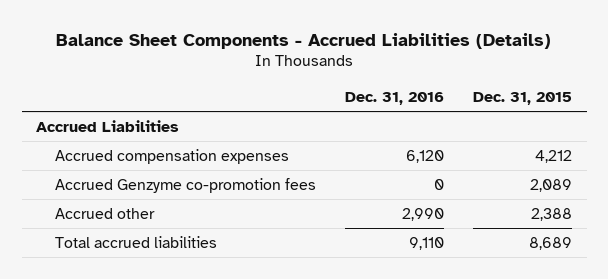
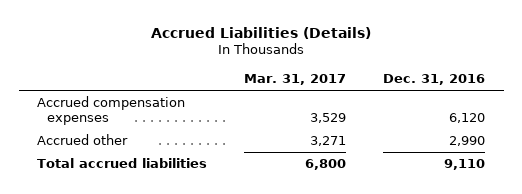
- Balance Sheet Components - Accrued Liabilities (Details)
+ Accrued Liabilities (Details)
- | Dec. 31, 2016 | Dec. 31, 2015
+ | Mar. 31, 2017 | Dec. 31, 2016
- Accrued Liabilities
- Accrued Genzyme co-promotion fees | 0 | 2,089

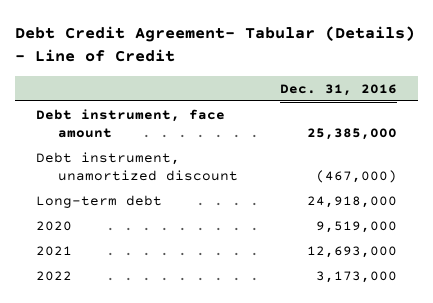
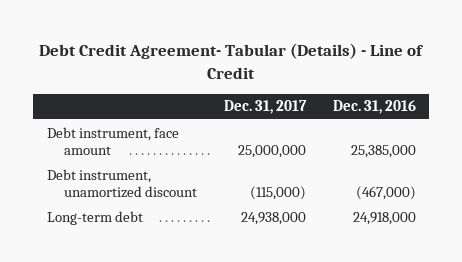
- | Dec. 31, 2016
+ | Dec. 31, 2017 | Dec. 31, 2016
- 2020 | 9,519,000
- 2021 | 12,693,000
- 2022 | 3,173,000

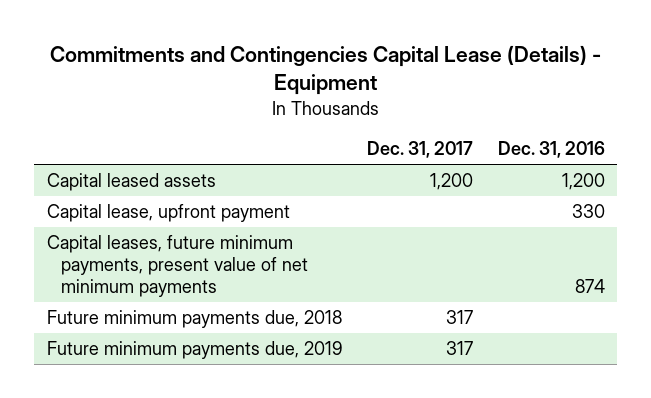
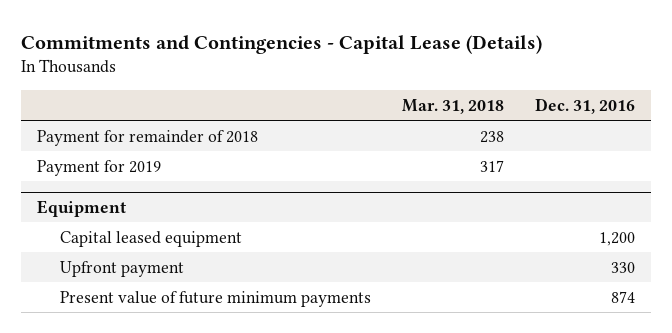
- Commitments and Contingencies Capital Lease (Details) - Equipment
+ Commitments and Contingencies - Capital Lease (Details)
- | Dec. 31, 2017 | Dec. 31, 2016
+ | Mar. 31, 2018 | Dec. 31, 2016
- Capital leased assets | 1,200 | 1,200
- Capital lease, upfront payment | | 330
- Capital leases, future minimum payments, present value of net minimum payments | | 874
- Future minimum payments due, 2018 | 317 |
- Future minimum payments due, 2019 | 317 |
+ Payment for remainder of 2018 | 238 |
+ Payment for 2019 | 317 |
+ Equipment
+ Capital leased equipment | | 1,200
+ Upfront payment | | 330
+ Present value of future minimum payments | | 874

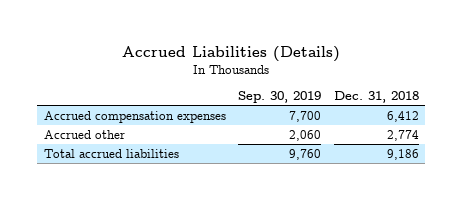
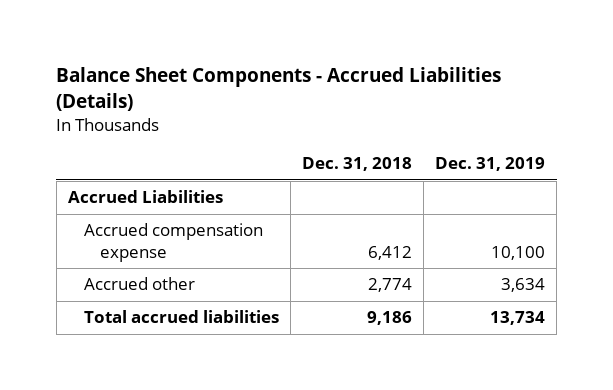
- Accrued Liabilities (Details)
+ Balance Sheet Components - Accrued Liabilities (Details)
- | Sep. 30, 2019 | Dec. 31, 2018
+ | Dec. 31, 2018 | Dec. 31, 2019
- Accrued compensation expenses | 7,700 | 6,412
+ Accrued Liabilities
+ Accrued compensation expense | 6,412 | 10,100

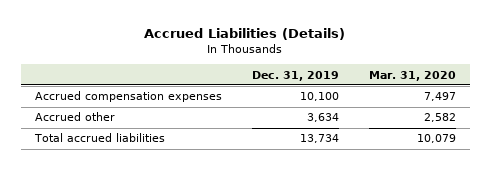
- Balance Sheet Components - Accrued Liabilities (Details)
+ Accrued Liabilities (Details)
- | Dec. 31, 2018 | Dec. 31, 2019
+ | Dec. 31, 2019 | Mar. 31, 2020
- Accrued Liabilities
- Accrued compensation expense | 6,412 | 10,100
+ Accrued compensation expenses | 10,100 | 7,497

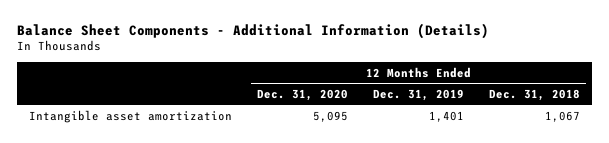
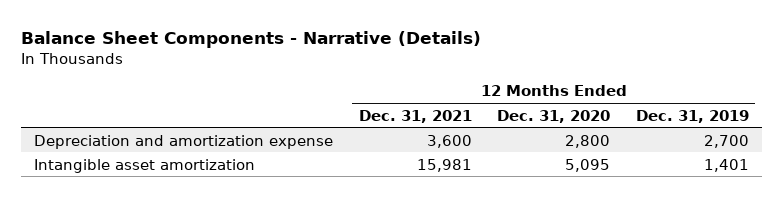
- Balance Sheet Components - Additional Information (Details)
+ Balance Sheet Components - Narrative (Details)
- | 12 Months Ended Dec. 31, 2020 | 12 Months Ended Dec. 31, 2019 | 12 Months Ended Dec. 31, 2018
+ | 12 Months Ended Dec. 31, 2021 | 12 Months Ended Dec. 31, 2020 | 12 Months Ended Dec. 31, 2019
+ Depreciation and amortization expense | 3,600 | 2,800 | 2,700

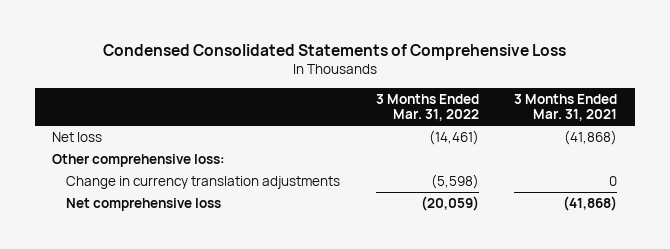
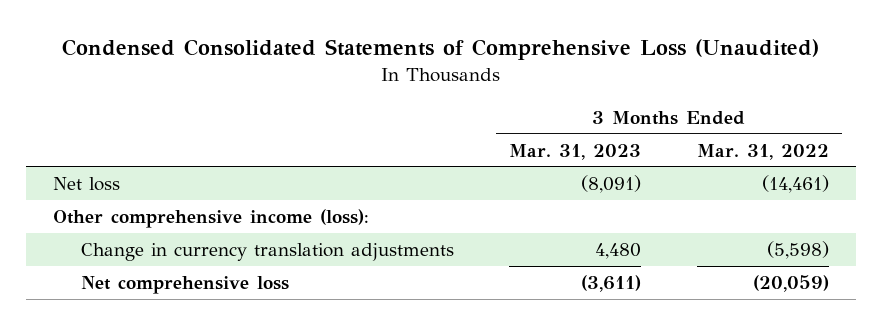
- Condensed Consolidated Statements of Comprehensive Loss
+ Condensed Consolidated Statements of Comprehensive Loss (Unaudited)
- | 3 Months Ended Mar. 31, 2022 | 3 Months Ended Mar. 31, 2021
+ | 3 Months Ended Mar. 31, 2023 | 3 Months Ended Mar. 31, 2022
- Other comprehensive loss:
+ Other comprehensive income (loss):

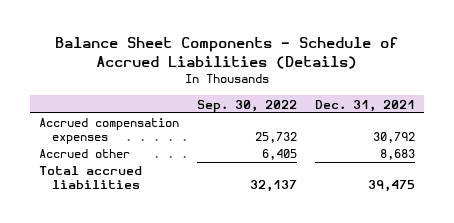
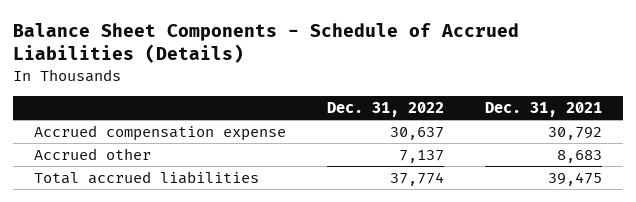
- | Sep. 30, 2022 | Dec. 31, 2021
+ | Dec. 31, 2022 | Dec. 31, 2021
- Accrued compensation expenses | 25,732 | 30,792
+ Accrued compensation expense | 30,637 | 30,792

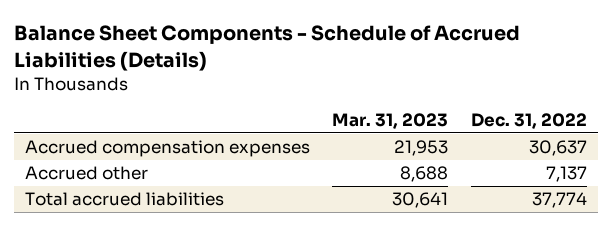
- | Dec. 31, 2022 | Dec. 31, 2021
+ | Mar. 31, 2023 | Dec. 31, 2022
- Accrued compensation expense | 30,637 | 30,792
+ Accrued compensation expenses | 21,953 | 30,637

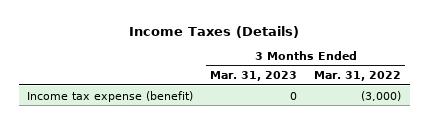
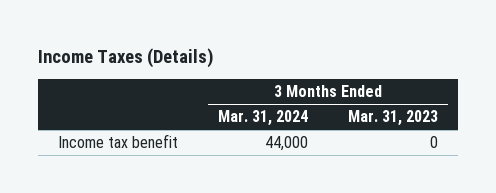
- | 3 Months Ended Mar. 31, 2023 | 3 Months Ended Mar. 31, 2022
+ | 3 Months Ended Mar. 31, 2024 | 3 Months Ended Mar. 31, 2023
- Income tax expense (benefit) | 0 | (3,000)
+ Income tax benefit | 44,000 | 0

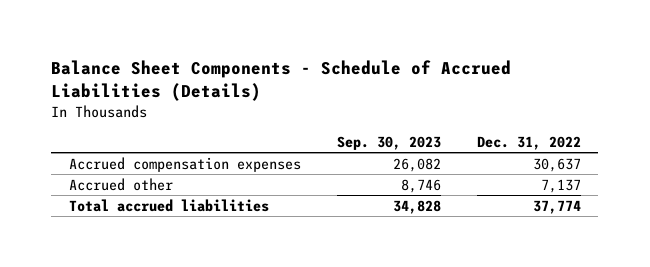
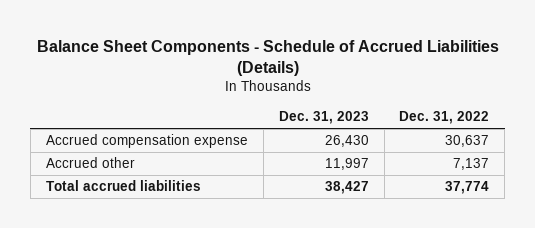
- | Sep. 30, 2023 | Dec. 31, 2022
+ | Dec. 31, 2023 | Dec. 31, 2022
- Accrued compensation expenses | 26,082 | 30,637
+ Accrued compensation expense | 26,430 | 30,637

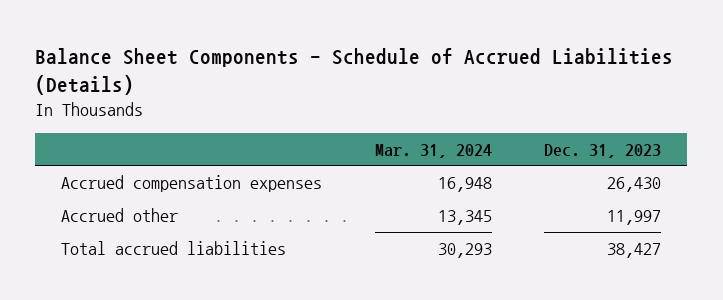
- | Dec. 31, 2023 | Dec. 31, 2022
+ | Mar. 31, 2024 | Dec. 31, 2023
- Accrued compensation expense | 26,430 | 30,637
+ Accrued compensation expenses | 16,948 | 26,430

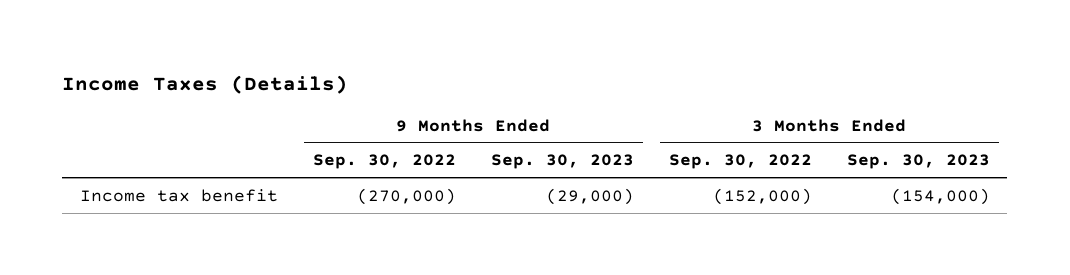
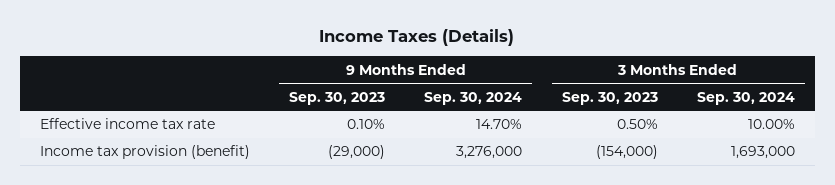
- | 9 Months Ended Sep. 30, 2022 | 9 Months Ended Sep. 30, 2023 | 3 Months Ended Sep. 30, 2022 | 3 Months Ended Sep. 30, 2023
+ | 9 Months Ended Sep. 30, 2023 | 9 Months Ended Sep. 30, 2024 | 3 Months Ended Sep. 30, 2023 | 3 Months Ended Sep. 30, 2024
- Income tax benefit | (270,000) | (29,000) | (152,000) | (154,000)
+ Effective income tax rate | 0.10% | 14.70% | 0.50% | 10.00%
+ Income tax provision (benefit) | (29,000) | 3,276,000 | (154,000) | 1,693,000

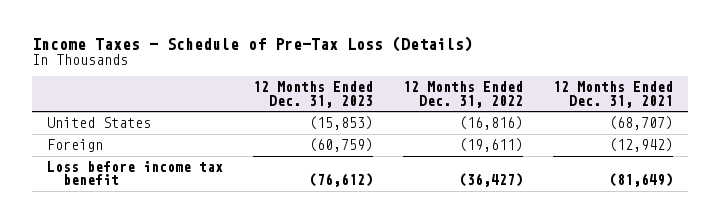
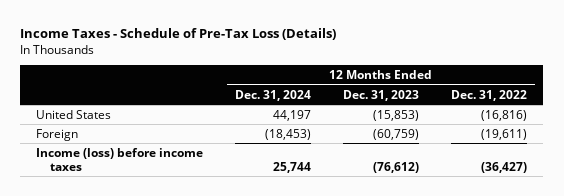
- | 12 Months Ended Dec. 31, 2023 | 12 Months Ended Dec. 31, 2022 | 12 Months Ended Dec. 31, 2021
+ | 12 Months Ended Dec. 31, 2024 | 12 Months Ended Dec. 31, 2023 | 12 Months Ended Dec. 31, 2022
- Loss before income tax benefit | (76,612) | (36,427) | (81,649)
+ Income (loss) before income taxes | 25,744 | (76,612) | (36,427)

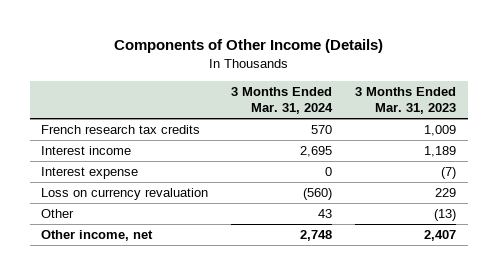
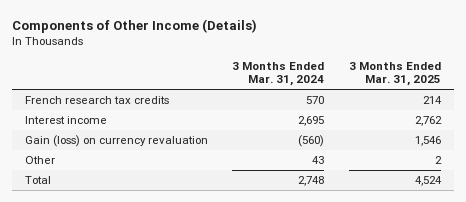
- | 3 Months Ended Mar. 31, 2024 | 3 Months Ended Mar. 31, 2023
+ | 3 Months Ended Mar. 31, 2024 | 3 Months Ended Mar. 31, 2025
- Interest expense | 0 | (7)
- Loss on currency revaluation | (560) | 229
+ Gain (loss) on currency revaluation | (560) | 1,546
- Other income, net | 2,748 | 2,407
+ Total | 2,748 | 4,524

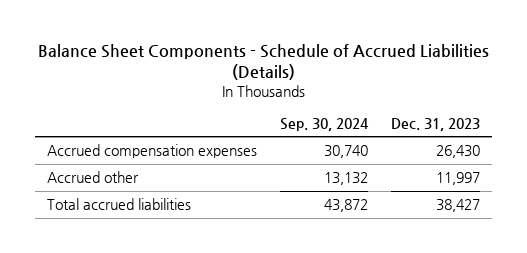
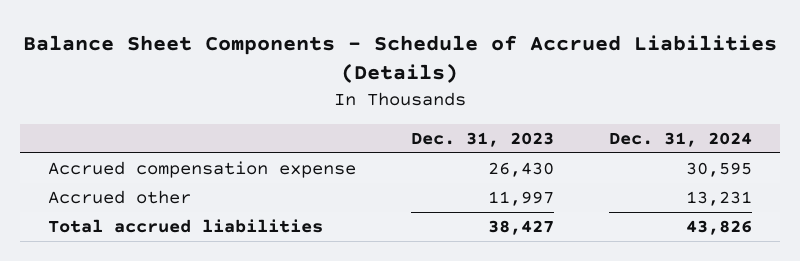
- | Sep. 30, 2024 | Dec. 31, 2023
+ | Dec. 31, 2023 | Dec. 31, 2024
- Accrued compensation expenses | 30,740 | 26,430
+ Accrued compensation expense | 26,430 | 30,595

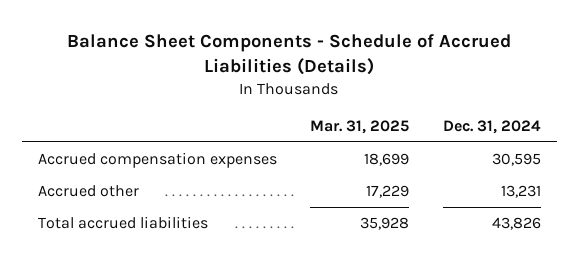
- | Dec. 31, 2023 | Dec. 31, 2024
+ | Mar. 31, 2025 | Dec. 31, 2024
- Accrued compensation expense | 26,430 | 30,595
+ Accrued compensation expenses | 18,699 | 30,595

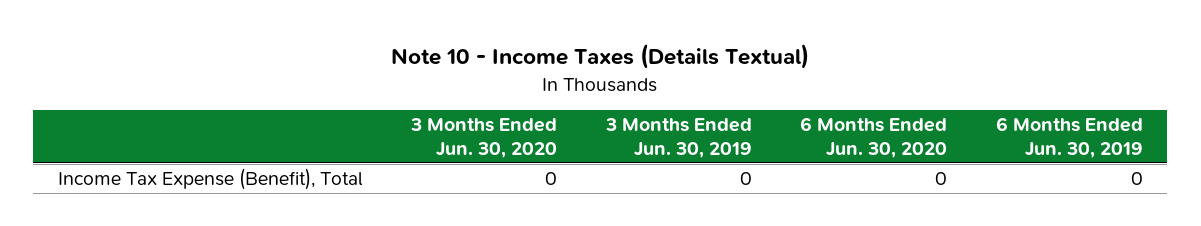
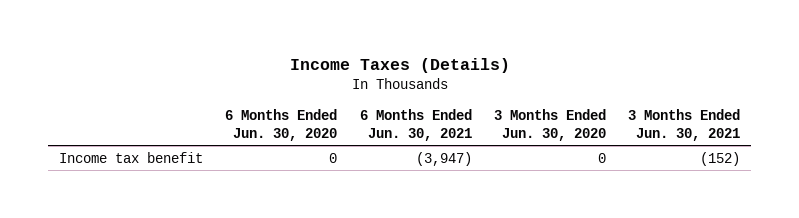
- Note 10 - Income Taxes (Details Textual)
+ Income Taxes (Details)
- | 3 Months Ended Jun. 30, 2020 | 3 Months Ended Jun. 30, 2019 | 6 Months Ended Jun. 30, 2020 | 6 Months Ended Jun. 30, 2019
+ | 6 Months Ended Jun. 30, 2020 | 6 Months Ended Jun. 30, 2021 | 3 Months Ended Jun. 30, 2020 | 3 Months Ended Jun. 30, 2021
- Income Tax Expense (Benefit), Total | 0 | 0 | 0 | 0
+ Income tax benefit | 0 | (3,947) | 0 | (152)

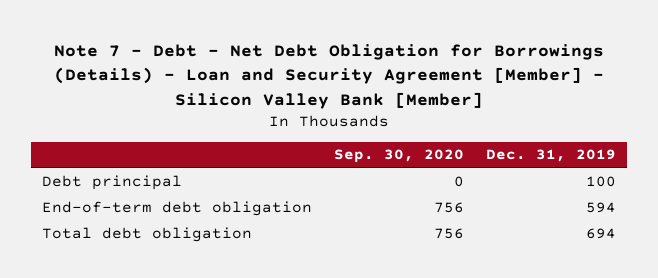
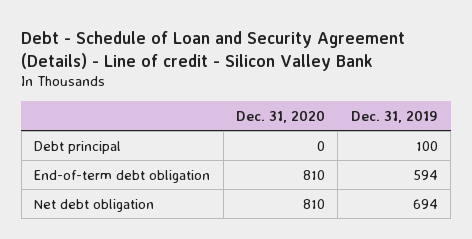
- Note 7 - Debt - Net Debt Obligation for Borrowings (Details) - Loan and Security Agreement [Member] - Silicon Valley Bank [Member]
+ Debt - Schedule of Loan and Security Agreement (Details) - Line of credit - Silicon Valley Bank
- | Sep. 30, 2020 | Dec. 31, 2019
+ | Dec. 31, 2020 | Dec. 31, 2019
- Total debt obligation | 756 | 694
+ Net debt obligation | 810 | 694

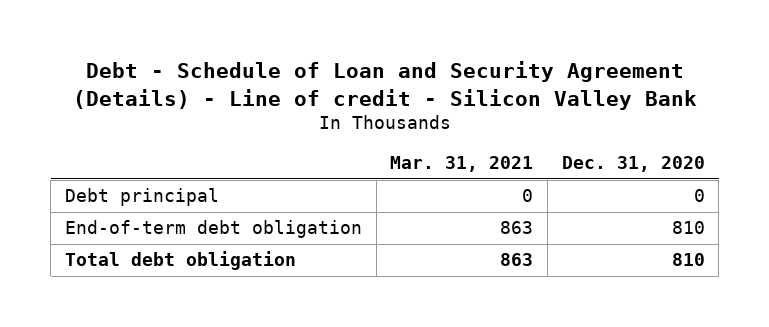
- | Dec. 31, 2020 | Dec. 31, 2019
+ | Mar. 31, 2021 | Dec. 31, 2020
- Net debt obligation | 810 | 694
+ Total debt obligation | 863 | 810

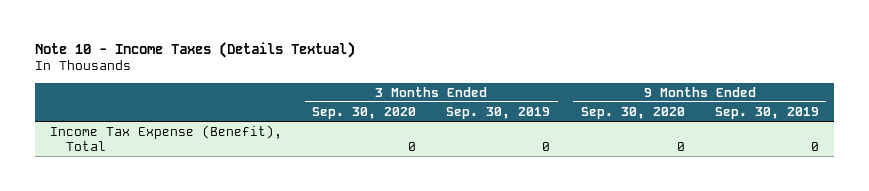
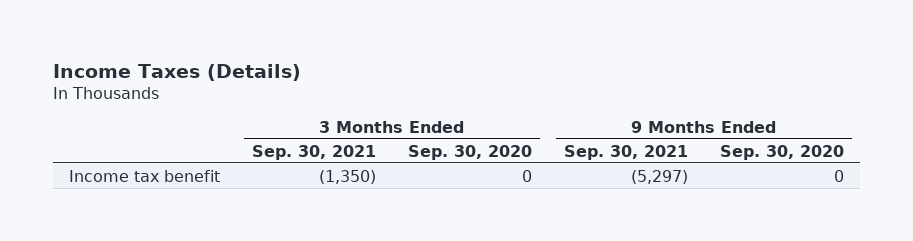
- Note 10 - Income Taxes (Details Textual)
+ Income Taxes (Details)
- | 3 Months Ended Sep. 30, 2020 | 3 Months Ended Sep. 30, 2019 | 9 Months Ended Sep. 30, 2020 | 9 Months Ended Sep. 30, 2019
+ | 3 Months Ended Sep. 30, 2021 | 3 Months Ended Sep. 30, 2020 | 9 Months Ended Sep. 30, 2021 | 9 Months Ended Sep. 30, 2020
- Income Tax Expense (Benefit), Total | 0 | 0 | 0 | 0
+ Income tax benefit | (1,350) | 0 | (5,297) | 0

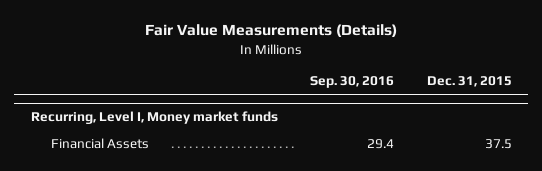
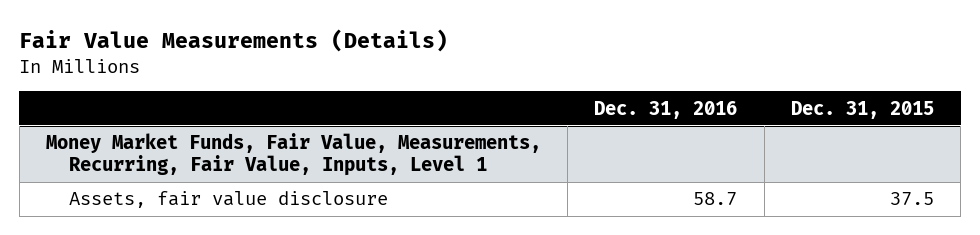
- | Sep. 30, 2016 | Dec. 31, 2015
+ | Dec. 31, 2016 | Dec. 31, 2015
- Recurring, Level I, Money market funds
- Financial Assets | 29.4 | 37.5
+ Money Market Funds, Fair Value, Measurements, Recurring, Fair Value, Inputs, Level 1
+ Assets, fair value disclosure | 58.7 | 37.5

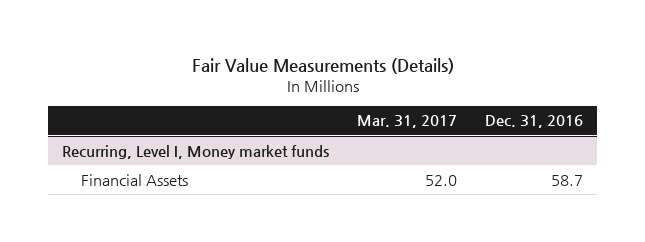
- | Dec. 31, 2016 | Dec. 31, 2015
+ | Mar. 31, 2017 | Dec. 31, 2016
- Money Market Funds, Fair Value, Measurements, Recurring, Fair Value, Inputs, Level 1
- Assets, fair value disclosure | 58.7 | 37.5
+ Recurring, Level I, Money market funds
+ Financial Assets | 52.0 | 58.7

